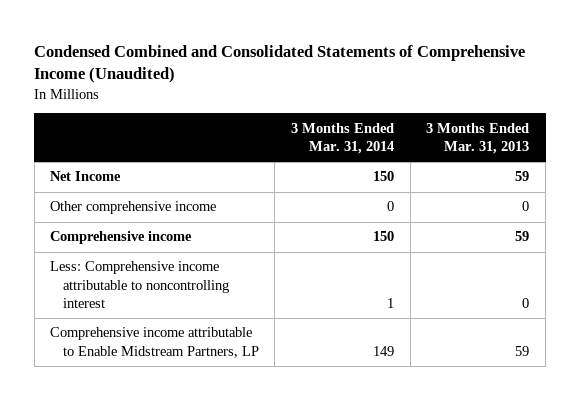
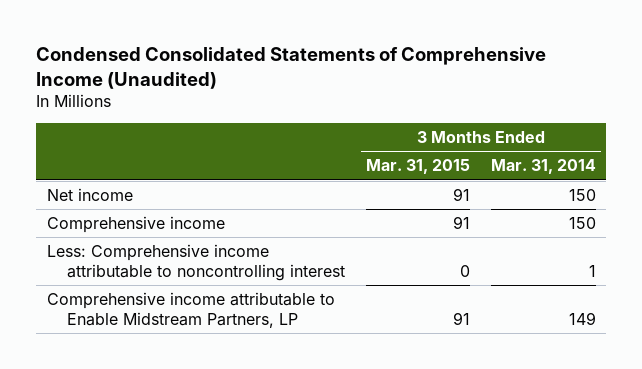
- Condensed Combined and Consolidated Statements of Comprehensive Income (Unaudited)
+ Condensed Consolidated Statements of Comprehensive Income (Unaudited)
- | 3 Months Ended Mar. 31, 2014 | 3 Months Ended Mar. 31, 2013
+ | 3 Months Ended Mar. 31, 2015 | 3 Months Ended Mar. 31, 2014
- Net Income | 150 | 59
- Other comprehensive income | 0 | 0
+ Net income | 91 | 150

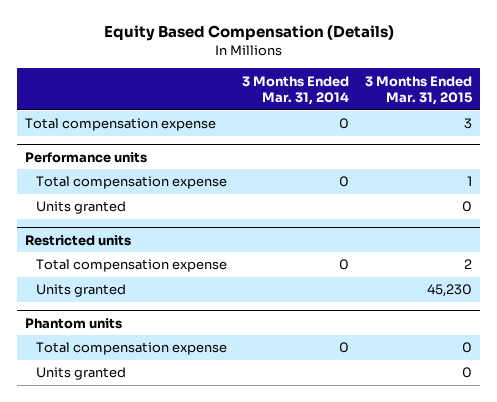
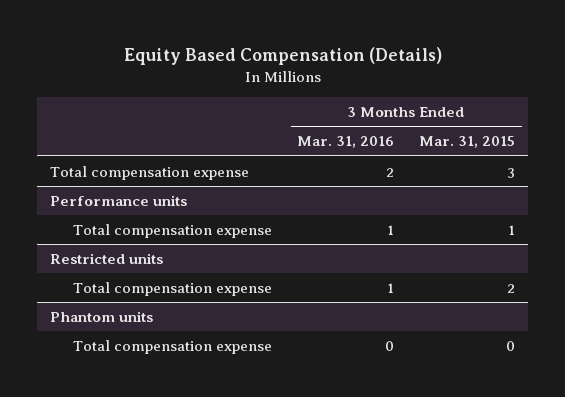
- | 3 Months Ended Mar. 31, 2014 | 3 Months Ended Mar. 31, 2015
+ | 3 Months Ended Mar. 31, 2016 | 3 Months Ended Mar. 31, 2015
@ Performance units
- Units granted | | 0
@ Restricted units
- Units granted | | 45,230
@ Phantom units
- Units granted | | 0

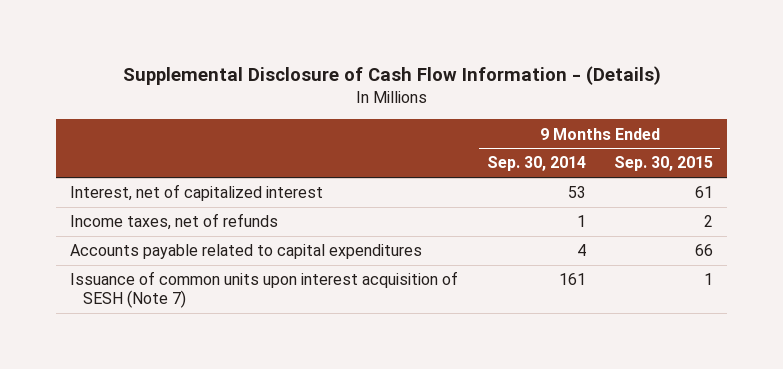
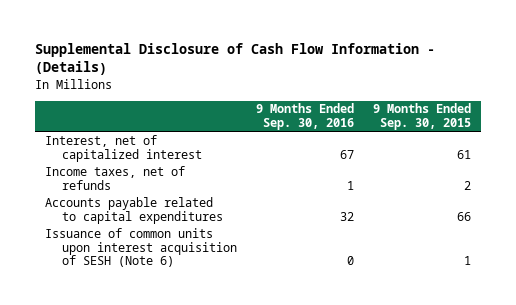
- | 9 Months Ended Sep. 30, 2014 | 9 Months Ended Sep. 30, 2015
+ | 9 Months Ended Sep. 30, 2016 | 9 Months Ended Sep. 30, 2015
- Issuance of common units upon interest acquisition of SESH (Note 7) | 161 | 1
+ Issuance of common units upon interest acquisition of SESH (Note 6) | 0 | 1

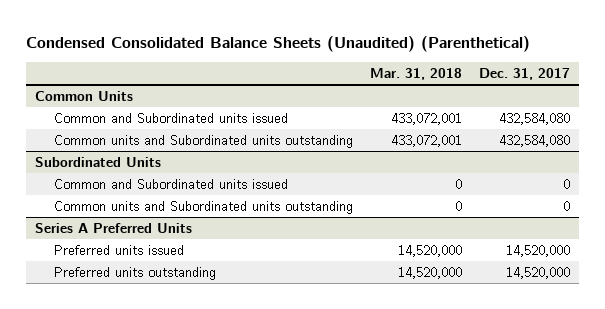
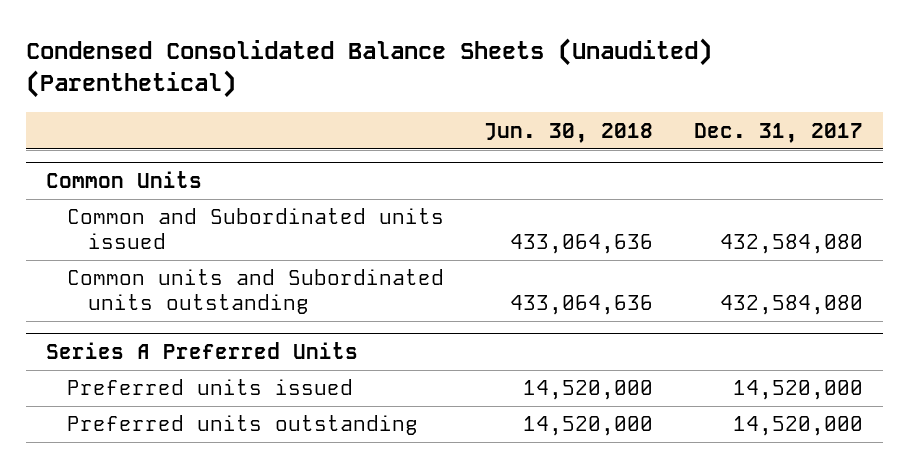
- | Mar. 31, 2018 | Dec. 31, 2017
+ | Jun. 30, 2018 | Dec. 31, 2017
- Subordinated Units
- Common and Subordinated units issued | 0 | 0
- Common units and Subordinated units outstanding | 0 | 0

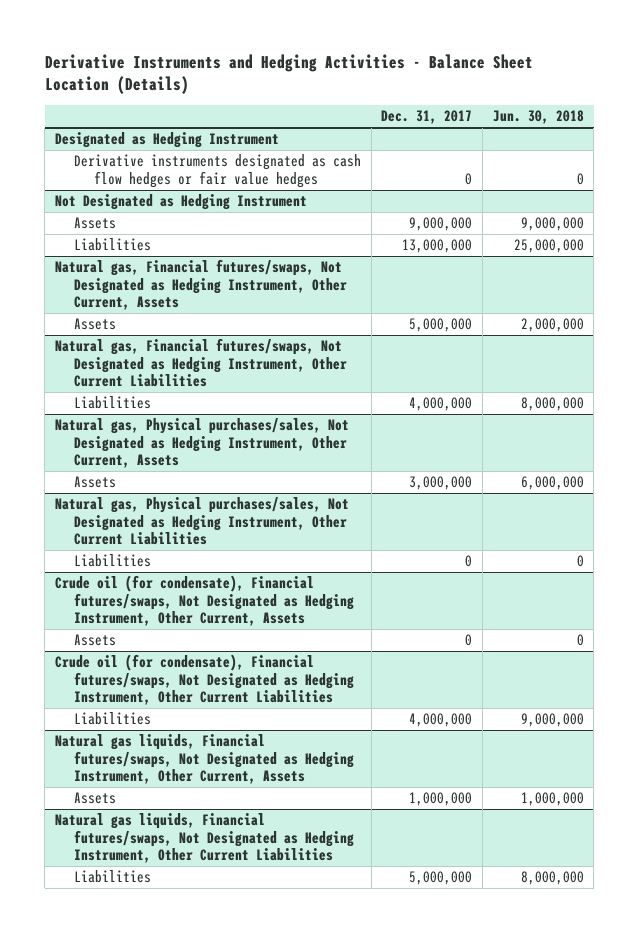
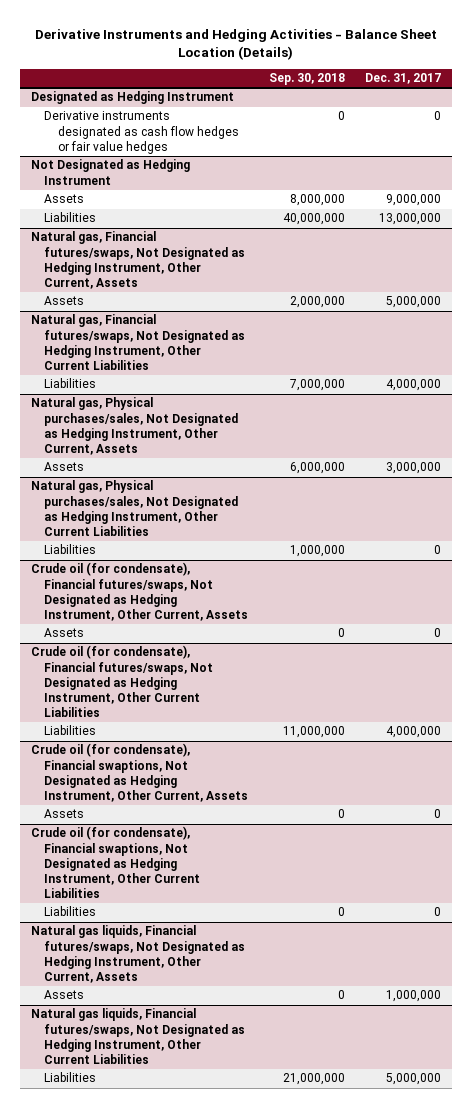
- | Dec. 31, 2017 | Jun. 30, 2018
+ | Sep. 30, 2018 | Dec. 31, 2017
+ Crude oil (for condensate), Financial swaptions, Not Designated as Hedging Instrument, Other Current, Assets
+ Assets | 0 | 0
+ Crude oil (for condensate), Financial swaptions, Not Designated as Hedging Instrument, Other Current Liabilities
+ Liabilities | 0 | 0

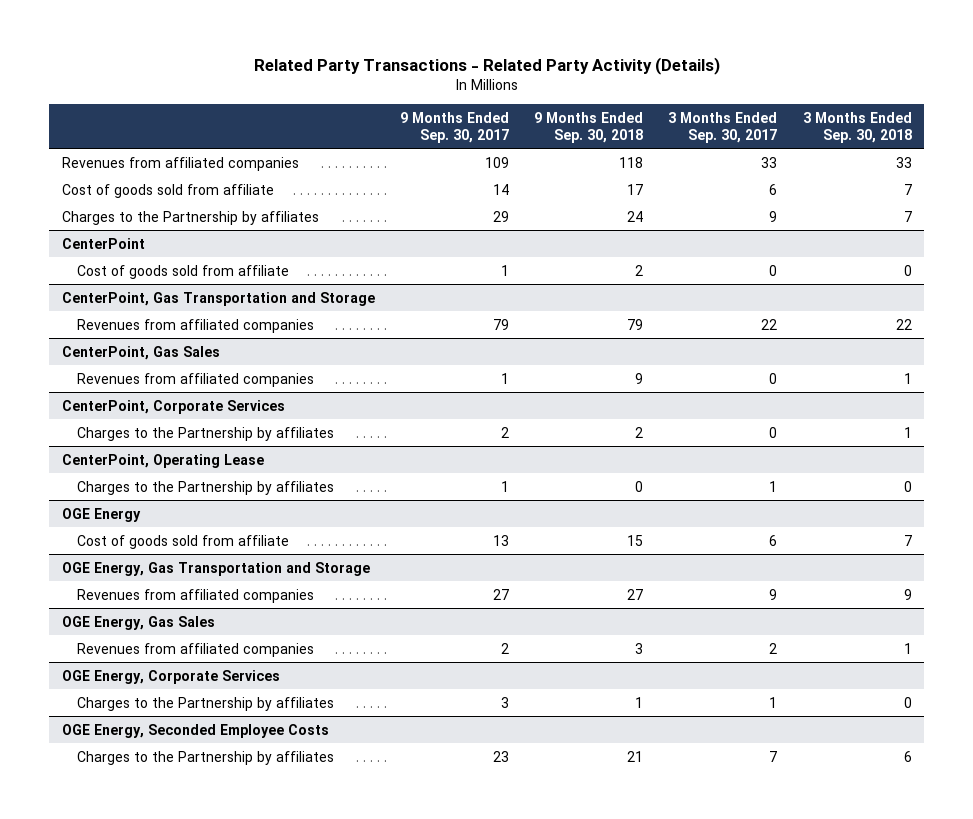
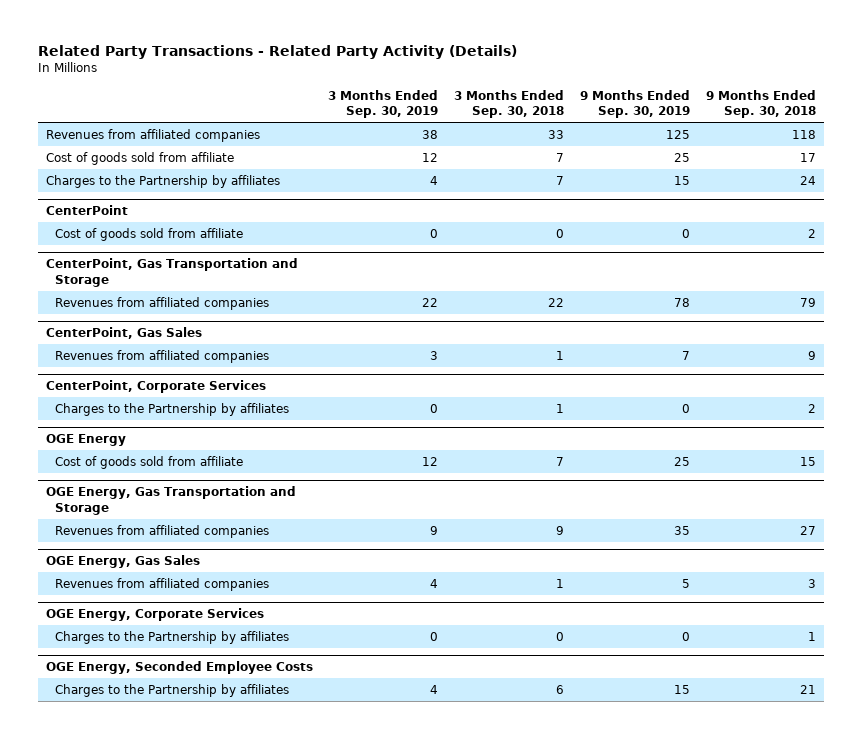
- | 9 Months Ended Sep. 30, 2017 | 9 Months Ended Sep. 30, 2018 | 3 Months Ended Sep. 30, 2017 | 3 Months Ended Sep. 30, 2018
+ | 3 Months Ended Sep. 30, 2019 | 3 Months Ended Sep. 30, 2018 | 9 Months Ended Sep. 30, 2019 | 9 Months Ended Sep. 30, 2018
- CenterPoint, Operating Lease
- Charges to the Partnership by affiliates | 1 | 0 | 1 | 0

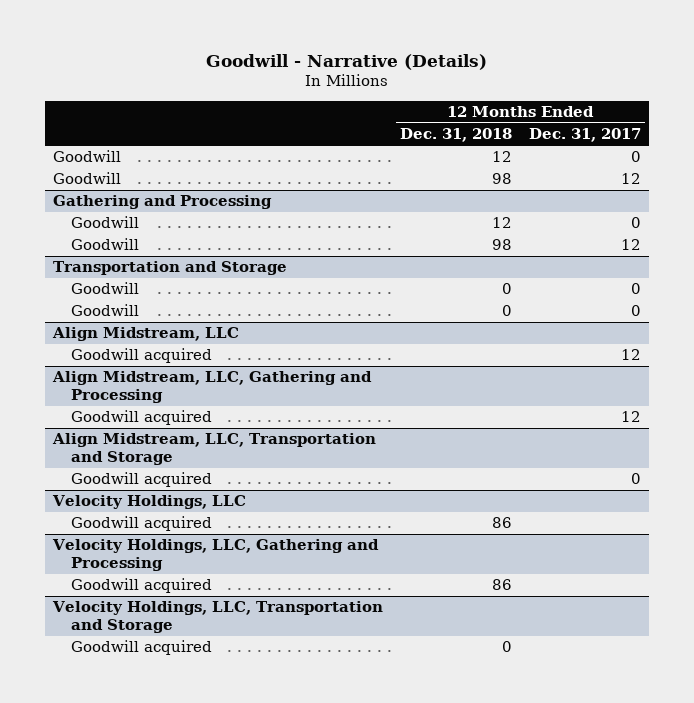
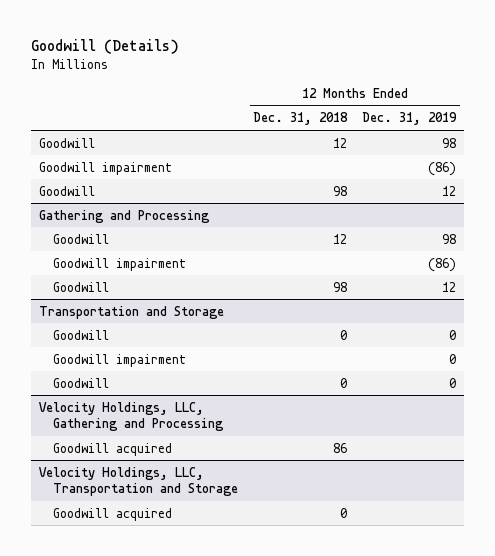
- Goodwill - Narrative (Details)
+ Goodwill (Details)
- | 12 Months Ended Dec. 31, 2018 | 12 Months Ended Dec. 31, 2017
+ | 12 Months Ended Dec. 31, 2018 | 12 Months Ended Dec. 31, 2019
+ Goodwill impairment | | (86)
@ Gathering and Processing
+ Goodwill impairment | | (86)
@ Transportation and Storage
+ Goodwill impairment | | 0
- Align Midstream, LLC
- Goodwill acquired | | 12
- Align Midstream, LLC, Gathering and Processing
- Goodwill acquired | | 12
- Align Midstream, LLC, Transportation and Storage
- Goodwill acquired | | 0
- Velocity Holdings, LLC
- Goodwill acquired | 86 |

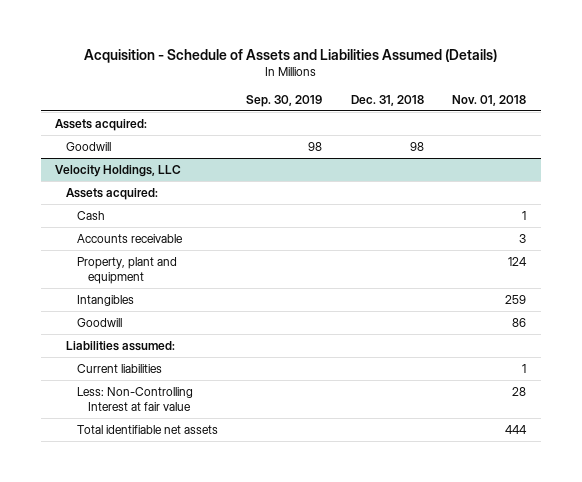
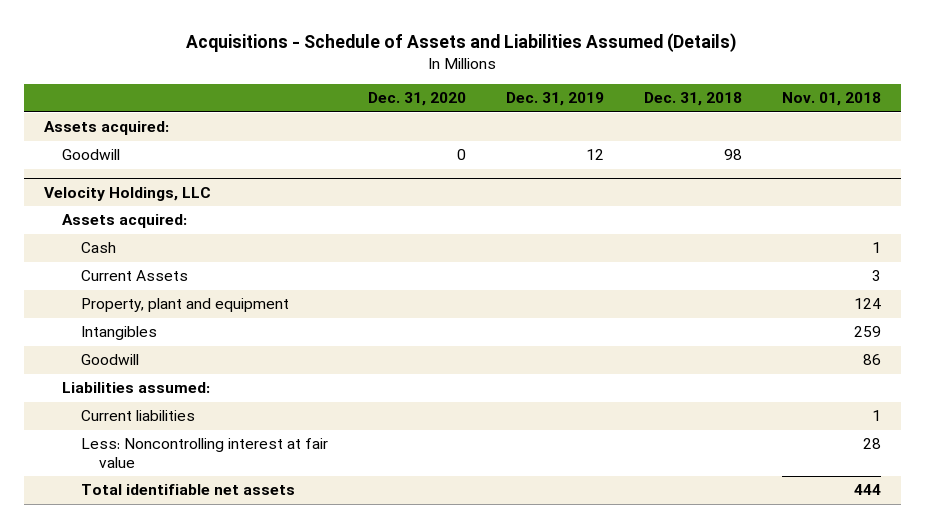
- Acquisition - Schedule of Assets and Liabilities Assumed (Details)
+ Acquisitions - Schedule of Assets and Liabilities Assumed (Details)
- | Sep. 30, 2019 | Dec. 31, 2018 | Nov. 01, 2018
+ | Dec. 31, 2020 | Dec. 31, 2019 | Dec. 31, 2018 | Nov. 01, 2018
@ Velocity Holdings, LLC
- Accounts receivable | | | 3
+ Current Assets | | | | 3
- Less: Non-Controlling Interest at fair value | | | 28
+ Less: Noncontrolling interest at fair value | | | | 28

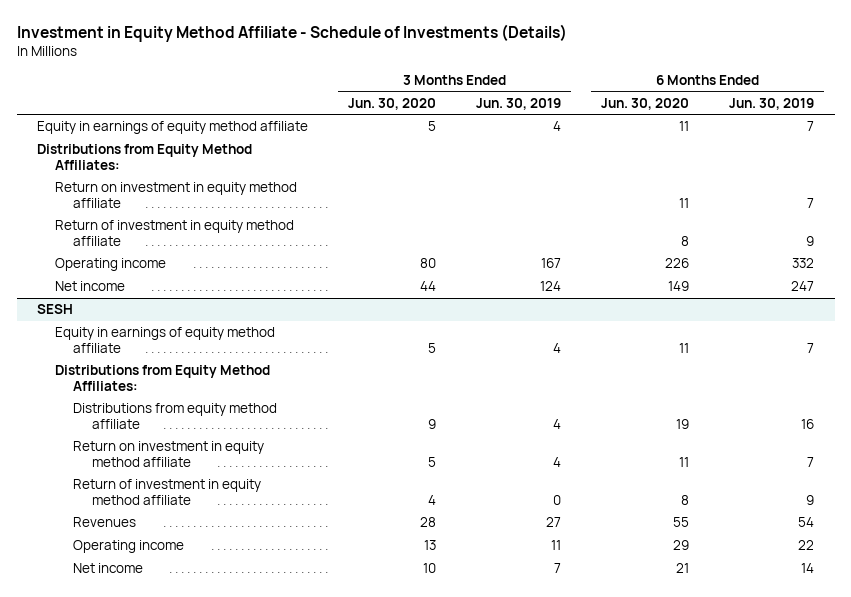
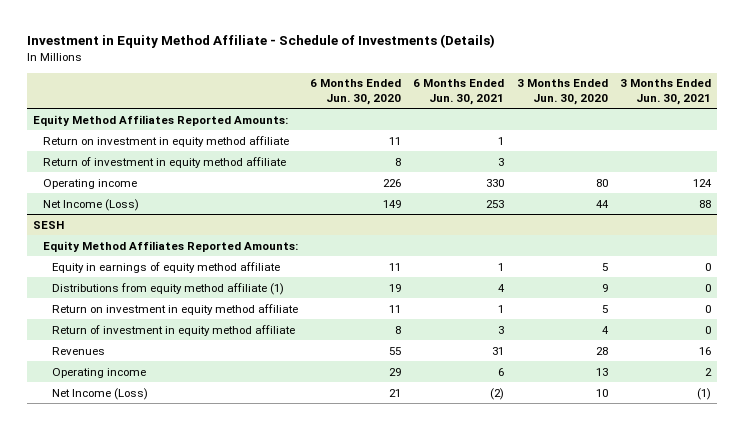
- | 3 Months Ended Jun. 30, 2020 | 3 Months Ended Jun. 30, 2019 | 6 Months Ended Jun. 30, 2020 | 6 Months Ended Jun. 30, 2019
+ | 6 Months Ended Jun. 30, 2020 | 6 Months Ended Jun. 30, 2021 | 3 Months Ended Jun. 30, 2020 | 3 Months Ended Jun. 30, 2021
- Equity in earnings of equity method affiliate | 5 | 4 | 11 | 7
- Distributions from Equity Method Affiliates:
+ Equity Method Affiliates Reported Amounts:
- Net income | 44 | 124 | 149 | 247
+ Net Income (Loss) | 149 | 253 | 44 | 88
@ SESH
+ Equity Method Affiliates Reported Amounts:
- Distributions from Equity Method Affiliates:
- Distributions from equity method affiliate | 9 | 4 | 19 | 16
+ Distributions from equity method affiliate (1) | 19 | 4 | 9 | 0
- Net income | 10 | 7 | 21 | 14
+ Net Income (Loss) | 21 | (2) | 10 | (1)

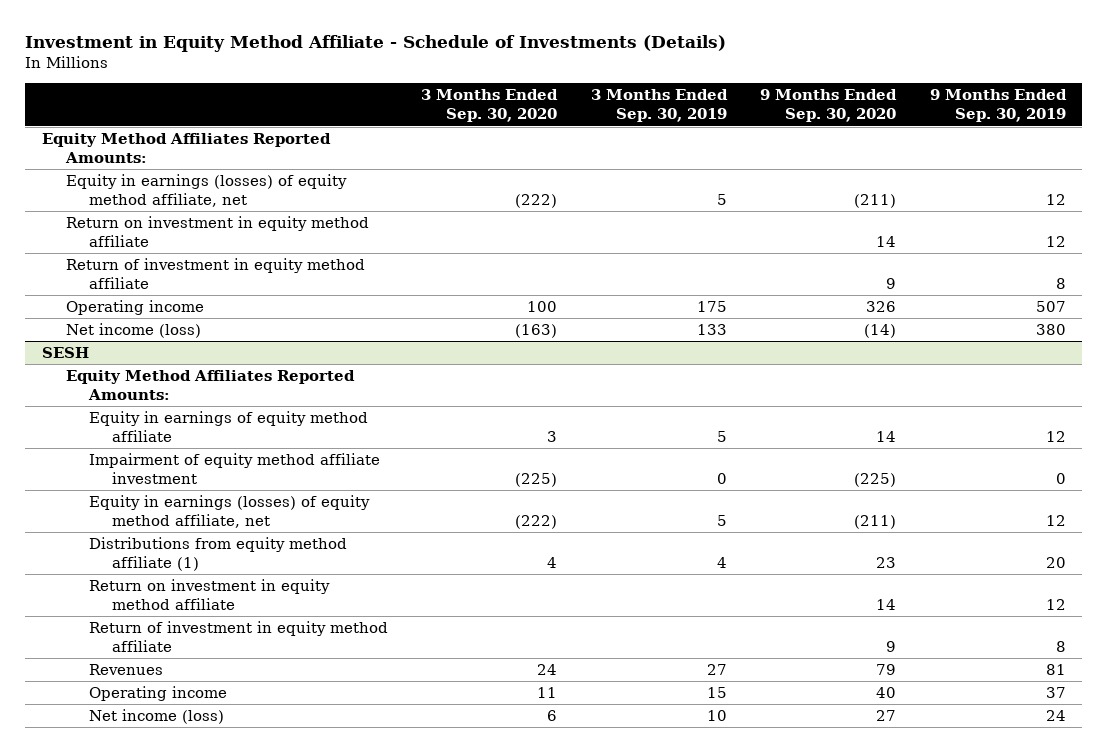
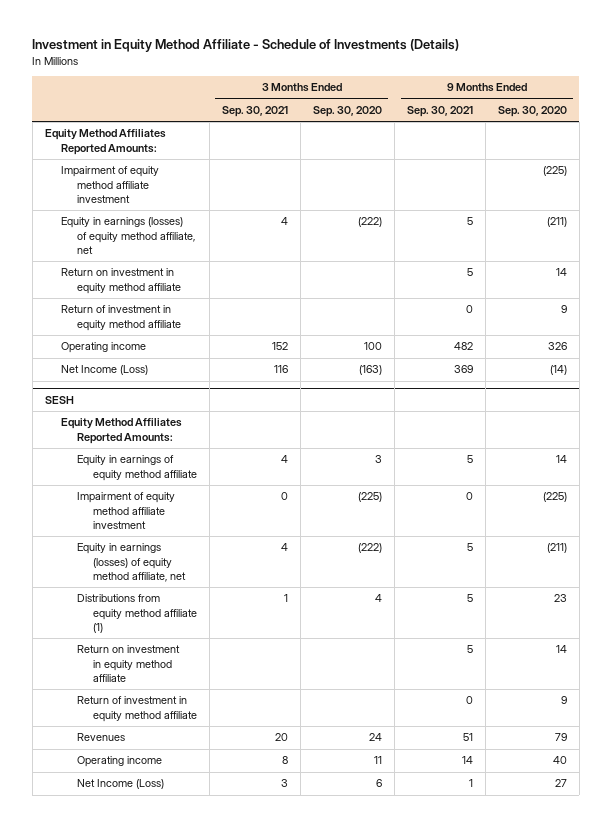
- | 3 Months Ended Sep. 30, 2020 | 3 Months Ended Sep. 30, 2019 | 9 Months Ended Sep. 30, 2020 | 9 Months Ended Sep. 30, 2019
+ | 3 Months Ended Sep. 30, 2021 | 3 Months Ended Sep. 30, 2020 | 9 Months Ended Sep. 30, 2021 | 9 Months Ended Sep. 30, 2020
+ Impairment of equity method affiliate investment | | | | (225)
- Net income (loss) | (163) | 133 | (14) | 380
+ Net Income (Loss) | 116 | (163) | 369 | (14)
@ SESH
- Net income (loss) | 6 | 10 | 27 | 24
+ Net Income (Loss) | 3 | 6 | 1 | 27

